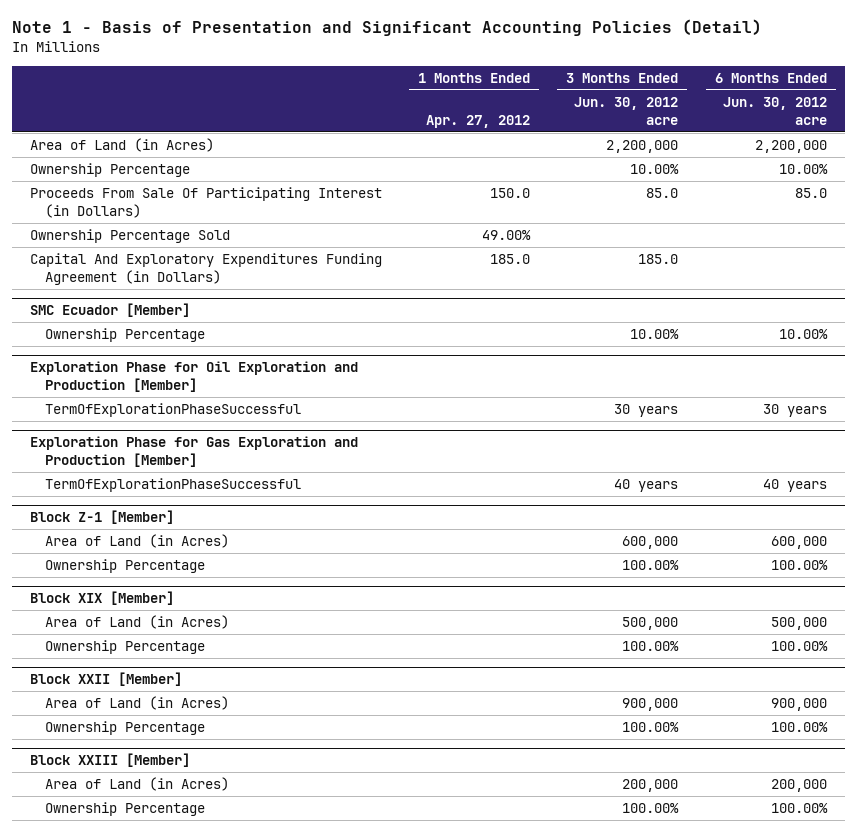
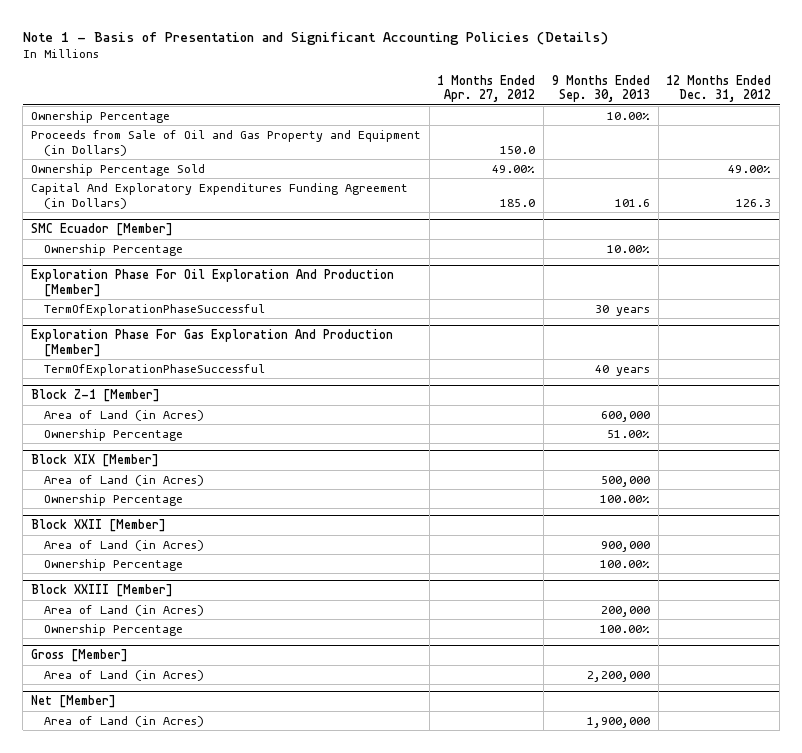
- Note 1 - Basis of Presentation and Significant Accounting Policies (Detail)
+ Note 1 - Basis of Presentation and Significant Accounting Policies (Details)
- | 1 Months Ended Apr. 27, 2012 | 3 Months Ended Jun. 30, 2012 acre | 6 Months Ended Jun. 30, 2012 acre
+ | 1 Months Ended Apr. 27, 2012 | 9 Months Ended Sep. 30, 2013 | 12 Months Ended Dec. 31, 2012
- Area of Land (in Acres) | | 2,200,000 | 2,200,000
- Proceeds From Sale Of Participating Interest (in Dollars) | 150.0 | 85.0 | 85.0
+ Proceeds from Sale of Oil and Gas Property and Equipment (in Dollars) | 150.0 | |
- Exploration Phase for Oil Exploration and Production [Member]
+ Exploration Phase For Oil Exploration And Production [Member]
- Exploration Phase for Gas Exploration and Production [Member]
+ Exploration Phase For Gas Exploration And Production [Member]
+ Gross [Member]
+ Area of Land (in Acres) | | 2,200,000 |
+ Net [Member]
+ Area of Land (in Acres) | | 1,900,000 |

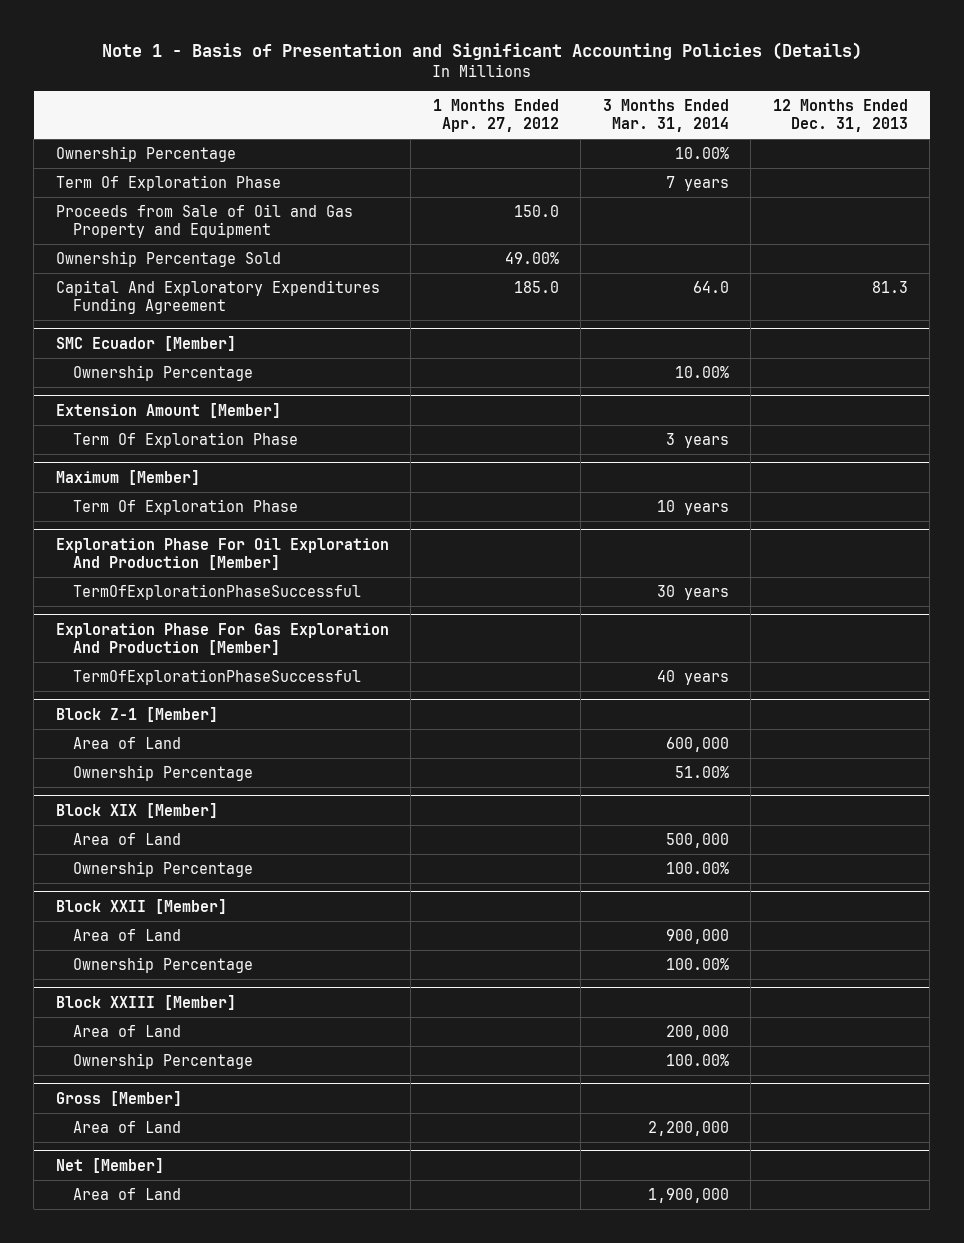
- | 1 Months Ended Apr. 27, 2012 | 9 Months Ended Sep. 30, 2013 | 12 Months Ended Dec. 31, 2012
+ | 1 Months Ended Apr. 27, 2012 | 3 Months Ended Mar. 31, 2014 | 12 Months Ended Dec. 31, 2013
- Proceeds from Sale of Oil and Gas Property and Equipment (in Dollars) | 150.0 | |
+ Term Of Exploration Phase | | 7 years |
+ Proceeds from Sale of Oil and Gas Property and Equipment | 150.0 | |
- Capital And Exploratory Expenditures Funding Agreement (in Dollars) | 185.0 | 101.6 | 126.3
+ Capital And Exploratory Expenditures Funding Agreement | 185.0 | 64.0 | 81.3
+ Extension Amount [Member]
+ Term Of Exploration Phase | | 3 years |
+ Maximum [Member]
+ Term Of Exploration Phase | | 10 years |
@ Block Z-1 [Member]
- Area of Land (in Acres) | | 600,000 |
+ Area of Land | | 600,000 |
@ Block XIX [Member]
- Area of Land (in Acres) | | 500,000 |
+ Area of Land | | 500,000 |
@ Block XXII [Member]
- Area of Land (in Acres) | | 900,000 |
+ Area of Land | | 900,000 |
@ Block XXIII [Member]
- Area of Land (in Acres) | | 200,000 |
+ Area of Land | | 200,000 |
@ Gross [Member]
- Area of Land (in Acres) | | 2,200,000 |
+ Area of Land | | 2,200,000 |
@ Net [Member]
- Area of Land (in Acres) | | 1,900,000 |
+ Area of Land | | 1,900,000 |

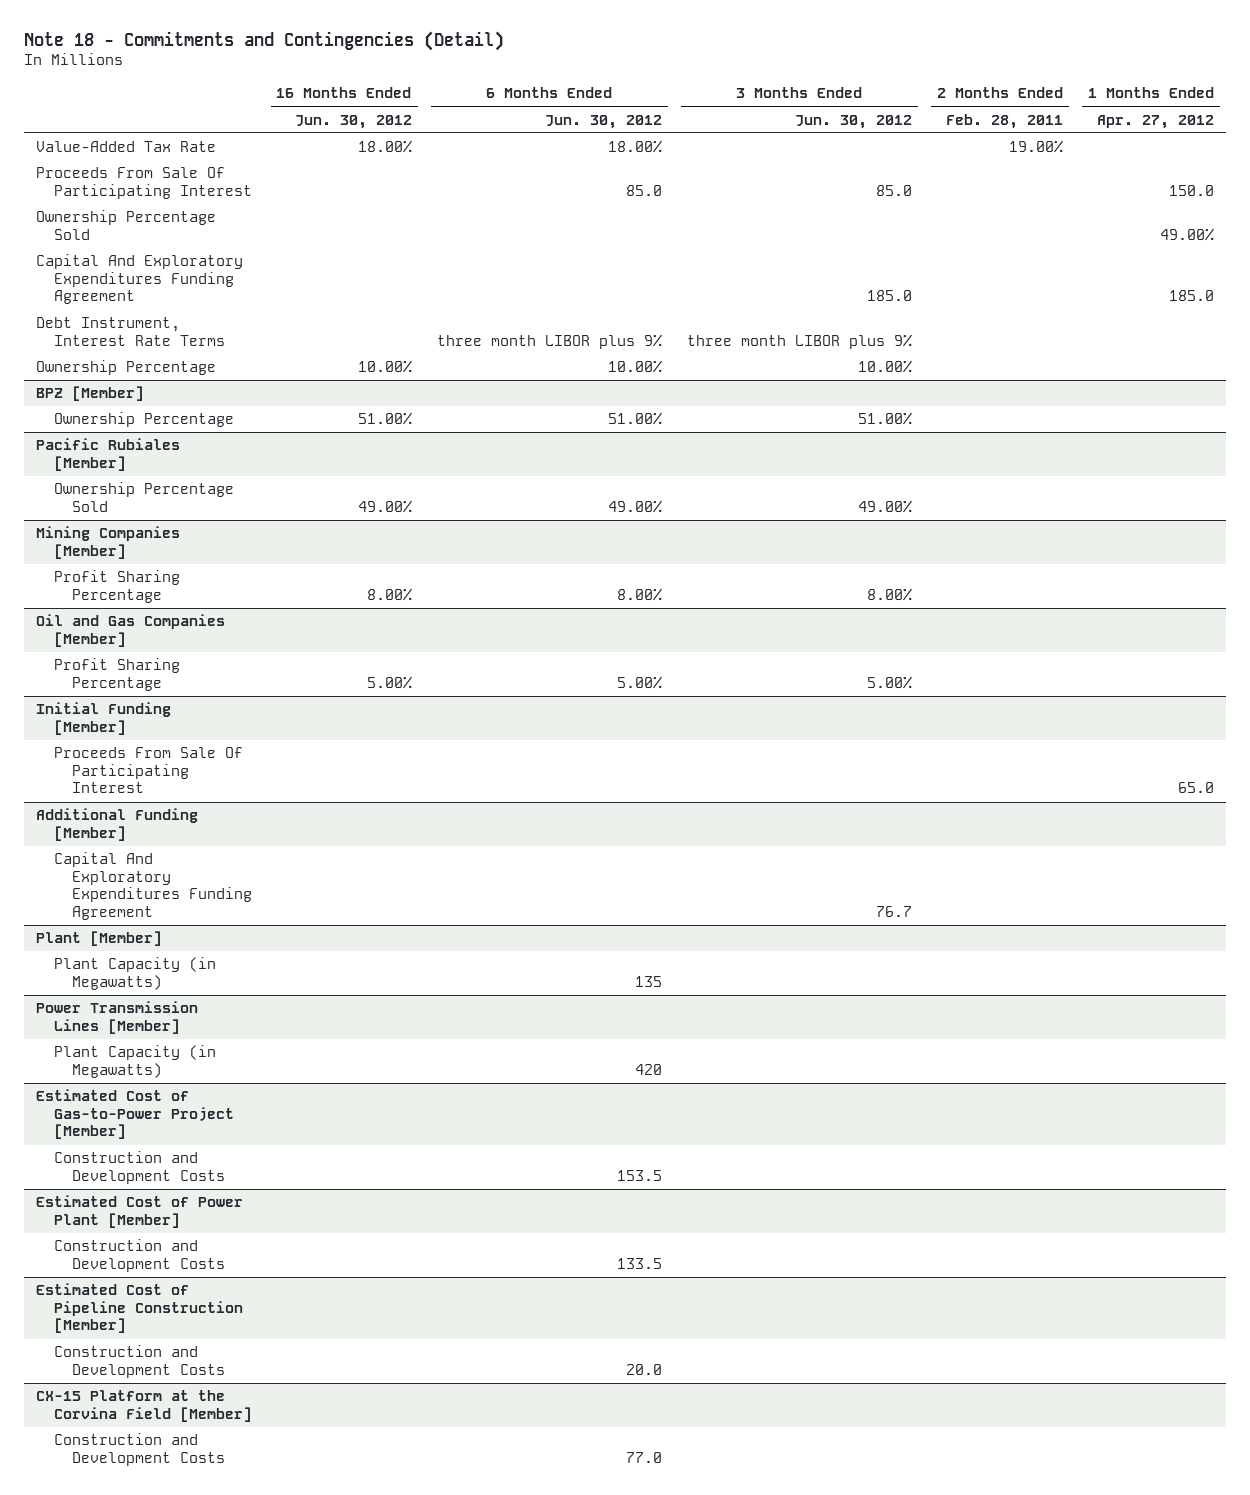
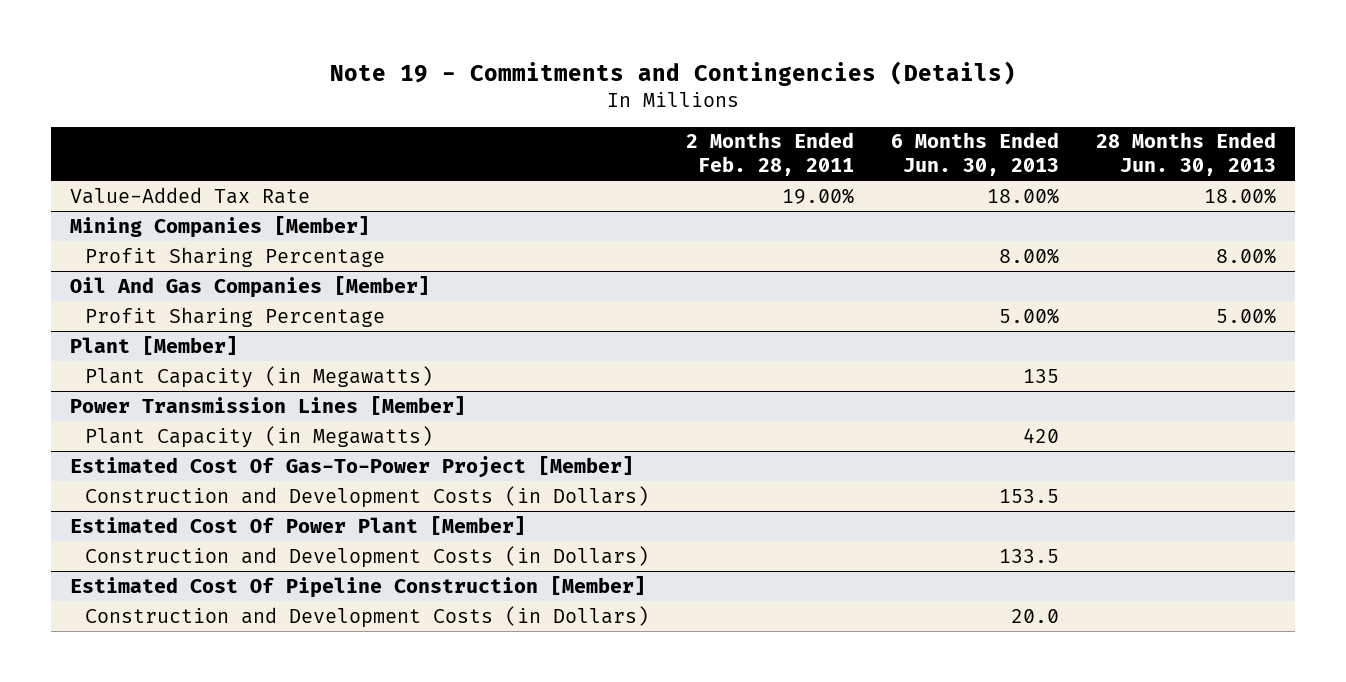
- Note 18 - Commitments and Contingencies (Detail)
+ Note 19 - Commitments and Contingencies (Details)
- | 16 Months Ended Jun. 30, 2012 | 6 Months Ended Jun. 30, 2012 | 3 Months Ended Jun. 30, 2012 | 2 Months Ended Feb. 28, 2011 | 1 Months Ended Apr. 27, 2012
+ | 2 Months Ended Feb. 28, 2011 | 6 Months Ended Jun. 30, 2013 | 28 Months Ended Jun. 30, 2013
- Proceeds From Sale Of Participating Interest | | 85.0 | 85.0 | | 150.0
- Ownership Percentage Sold | | | | | 49.00%
- Capital And Exploratory Expenditures Funding Agreement | | | 185.0 | | 185.0
- Debt Instrument, Interest Rate Terms | | three month LIBOR plus 9% | three month LIBOR plus 9% | |
- Ownership Percentage | 10.00% | 10.00% | 10.00% | |
- BPZ [Member]
- Ownership Percentage | 51.00% | 51.00% | 51.00% | |
- Pacific Rubiales [Member]
- Ownership Percentage Sold | 49.00% | 49.00% | 49.00% | |
- Oil and Gas Companies [Member]
+ Oil And Gas Companies [Member]
- Initial Funding [Member]
- Proceeds From Sale Of Participating Interest | | | | | 65.0
- Additional Funding [Member]
- Capital And Exploratory Expenditures Funding Agreement | | | 76.7 | |
- Estimated Cost of Gas-to-Power Project [Member]
- Construction and Development Costs | | 153.5 | | |
- Estimated Cost of Power Plant [Member]
- Construction and Development Costs | | 133.5 | | |
- Estimated Cost of Pipeline Construction [Member]
- Construction and Development Costs | | 20.0 | | |
- CX-15 Platform at the Corvina Field [Member]
- Construction and Development Costs | | 77.0 | | |
+ Estimated Cost Of Gas-To-Power Project [Member]
+ Construction and Development Costs (in Dollars) | | 153.5 |
+ Estimated Cost Of Power Plant [Member]
+ Construction and Development Costs (in Dollars) | | 133.5 |
+ Estimated Cost Of Pipeline Construction [Member]
+ Construction and Development Costs (in Dollars) | | 20.0 |

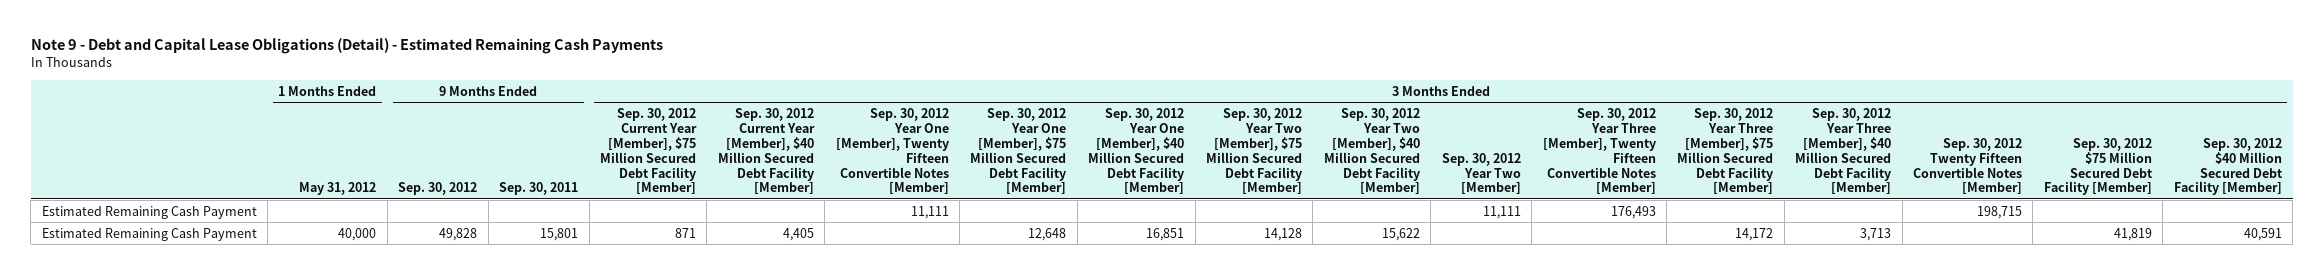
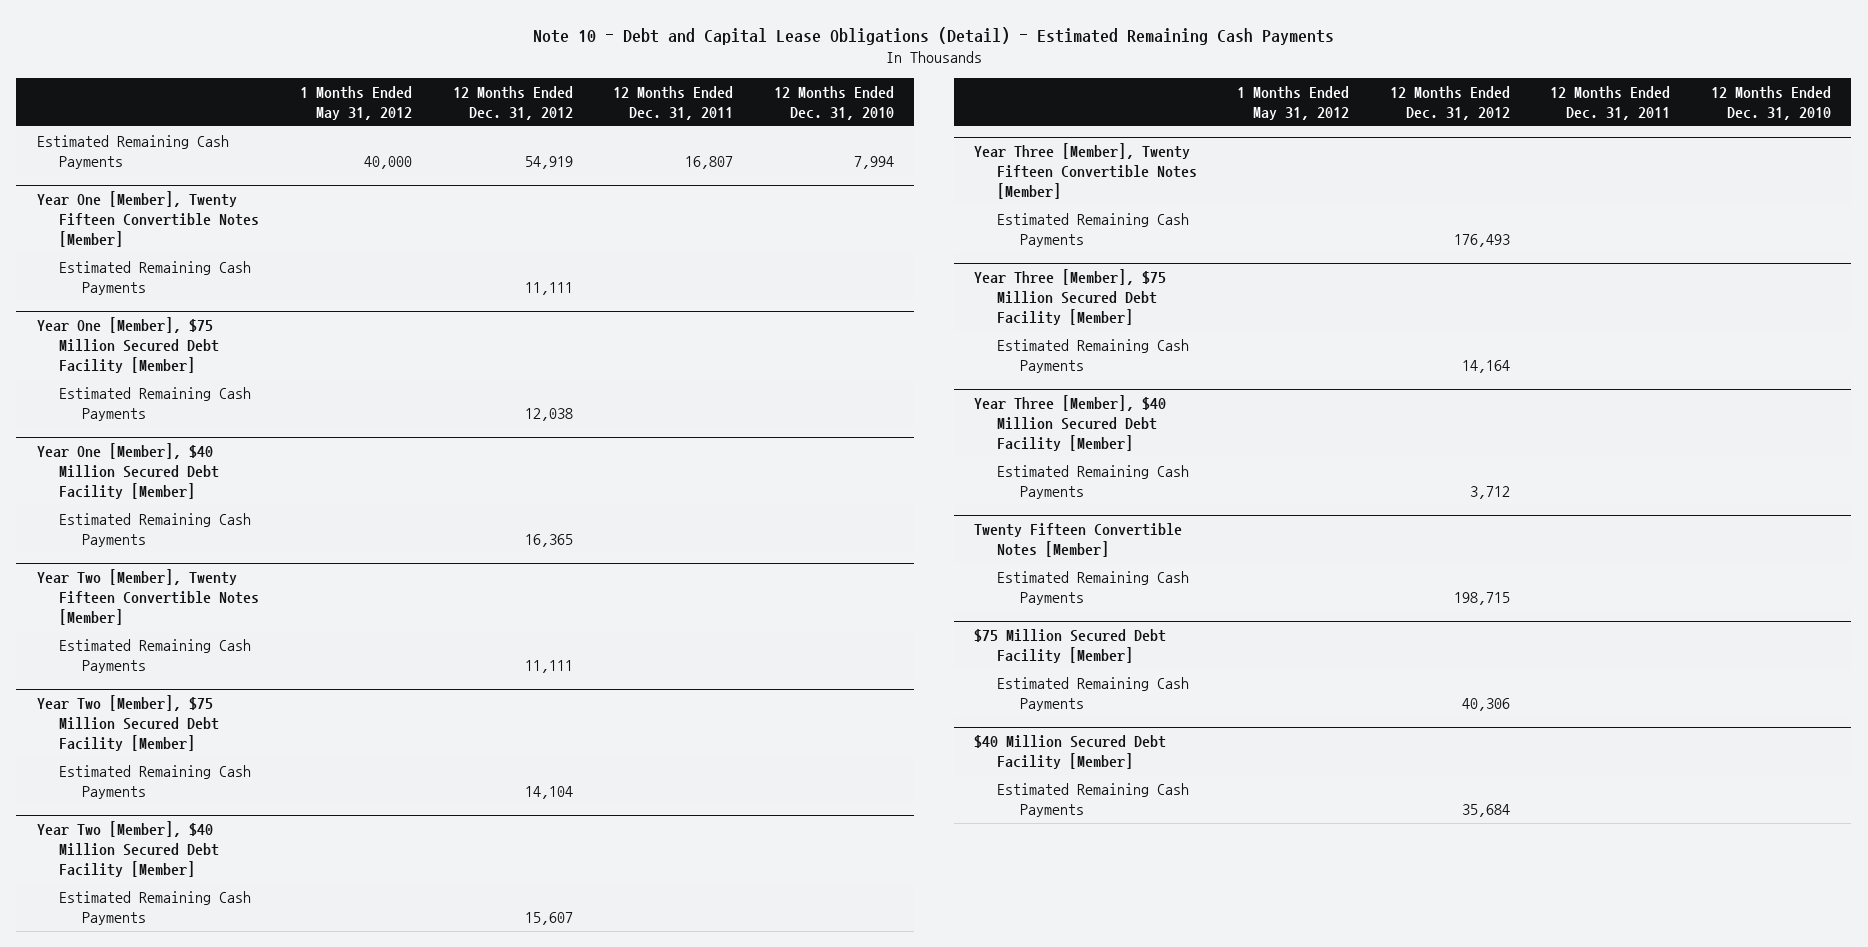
- Note 9 - Debt and Capital Lease Obligations (Detail) - Estimated Remaining Cash Payments
+ Note 10 - Debt and Capital Lease Obligations (Detail) - Estimated Remaining Cash Payments
- | 1 Months Ended May 31, 2012 | 9 Months Ended Sep. 30, 2012 | 9 Months Ended Sep. 30, 2011 | 3 Months Ended Sep. 30, 2012 Current Year [Member], $75 Million Secured Debt Facility [Member] | 3 Months Ended Sep. 30, 2012 Current Year [Member], $40 Million Secured Debt Facility [Member] | 3 Months Ended Sep. 30, 2012 Year One [Member], Twenty Fifteen Convertible Notes [Member] | 3 Months Ended Sep. 30, 2012 Year One [Member], $75 Million Secured Debt Facility [Member] | 3 Months Ended Sep. 30, 2012 Year One [Member], $40 Million Secured Debt Facility [Member] | 3 Months Ended Sep. 30, 2012 Year Two [Member], $75 Million Secured Debt Facility [Member] | 3 Months Ended Sep. 30, 2012 Year Two [Member], $40 Million Secured Debt Facility [Member] | 3 Months Ended Sep. 30, 2012 Year Two [Member] | 3 Months Ended Sep. 30, 2012 Year Three [Member], Twenty Fifteen Convertible Notes [Member] | 3 Months Ended Sep. 30, 2012 Year Three [Member], $75 Million Secured Debt Facility [Member] | 3 Months Ended Sep. 30, 2012 Year Three [Member], $40 Million Secured Debt Facility [Member] | 3 Months Ended Sep. 30, 2012 Twenty Fifteen Convertible Notes [Member] | 3 Months Ended Sep. 30, 2012 $75 Million Secured Debt Facility [Member] | 3 Months Ended Sep. 30, 2012 $40 Million Secured Debt Facility [Member]
+ | 1 Months Ended May 31, 2012 | 12 Months Ended Dec. 31, 2012 | 12 Months Ended Dec. 31, 2011 | 12 Months Ended Dec. 31, 2010
- Estimated Remaining Cash Payment | | | | | | 11,111 | | | | | 11,111 | 176,493 | | | 198,715 | |
- Estimated Remaining Cash Payment | 40,000 | 49,828 | 15,801 | 871 | 4,405 | | 12,648 | 16,851 | 14,128 | 15,622 | | | 14,172 | 3,713 | | 41,819 | 40,591
+ Estimated Remaining Cash Payments | 40,000 | 54,919 | 16,807 | 7,994
+ Year One [Member], Twenty Fifteen Convertible Notes [Member]
+ Estimated Remaining Cash Payments | | 11,111 | |
+ Year One [Member], $75 Million Secured Debt Facility [Member]
+ Estimated Remaining Cash Payments | | 12,038 | |
+ Year One [Member], $40 Million Secured Debt Facility [Member]
+ Estimated Remaining Cash Payments | | 16,365 | |
+ Year Two [Member], Twenty Fifteen Convertible Notes [Member]
+ Estimated Remaining Cash Payments | | 11,111 | |
+ Year Two [Member], $75 Million Secured Debt Facility [Member]
+ Estimated Remaining Cash Payments | | 14,104 | |
+ Year Two [Member], $40 Million Secured Debt Facility [Member]
+ Estimated Remaining Cash Payments | | 15,607 | |
+ Year Three [Member], Twenty Fifteen Convertible Notes [Member]
+ Estimated Remaining Cash Payments | | 176,493 | |
+ Year Three [Member], $75 Million Secured Debt Facility [Member]
+ Estimated Remaining Cash Payments | | 14,164 | |
+ Year Three [Member], $40 Million Secured Debt Facility [Member]
+ Estimated Remaining Cash Payments | | 3,712 | |
+ Twenty Fifteen Convertible Notes [Member]
+ Estimated Remaining Cash Payments | | 198,715 | |
+ $75 Million Secured Debt Facility [Member]
+ Estimated Remaining Cash Payments | | 40,306 | |
+ $40 Million Secured Debt Facility [Member]
+ Estimated Remaining Cash Payments | | 35,684 | |

